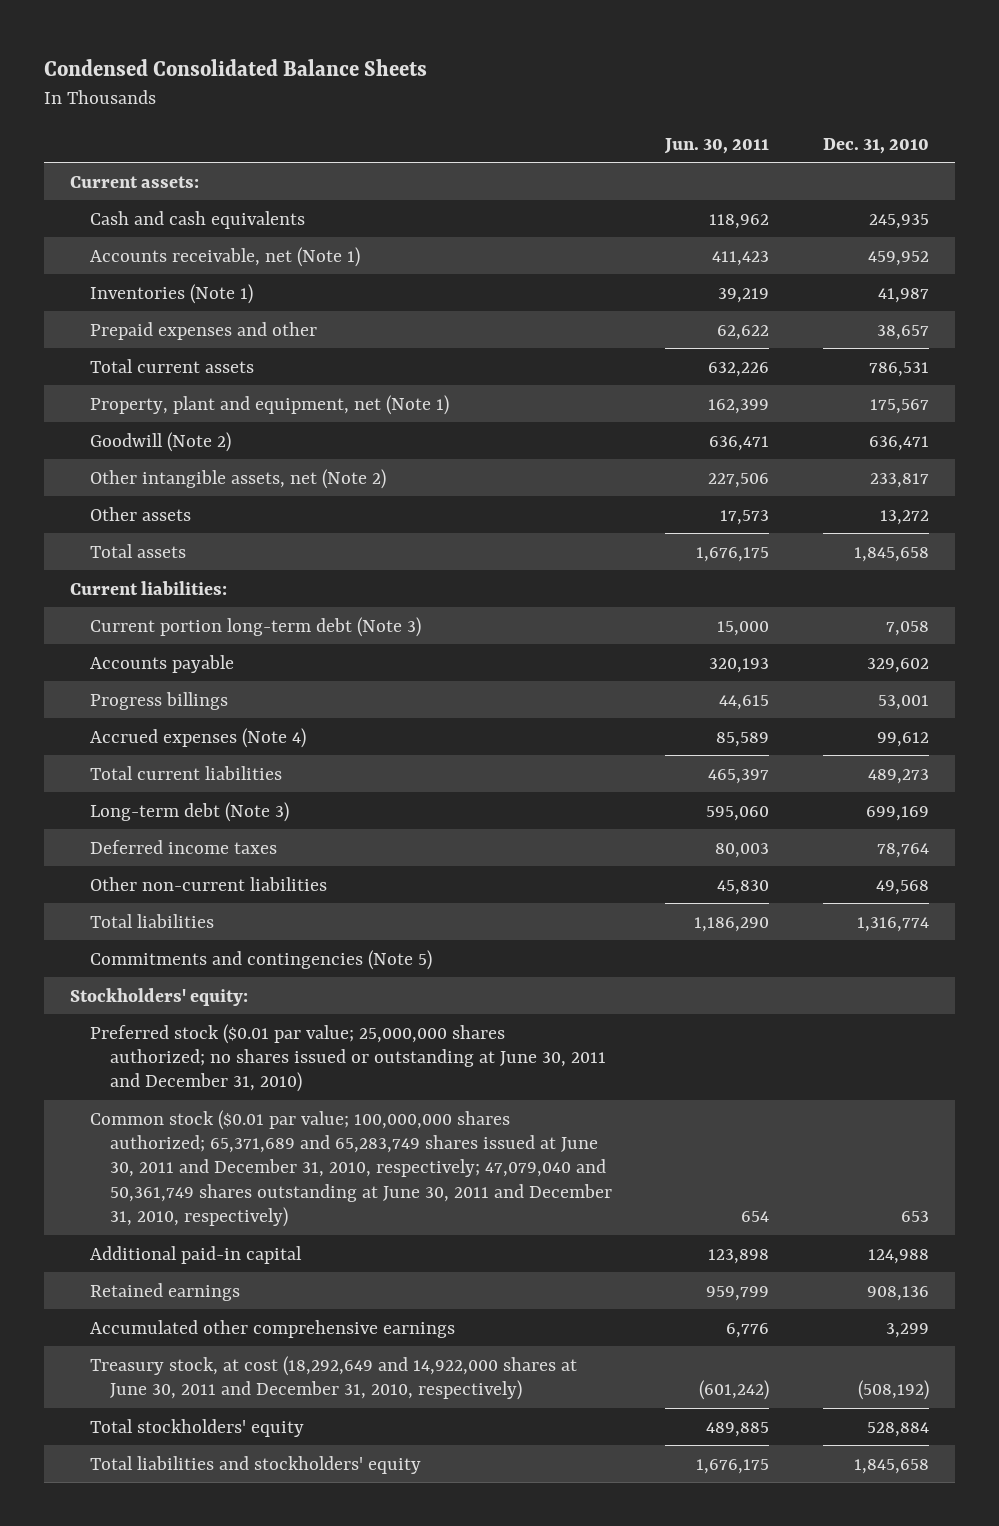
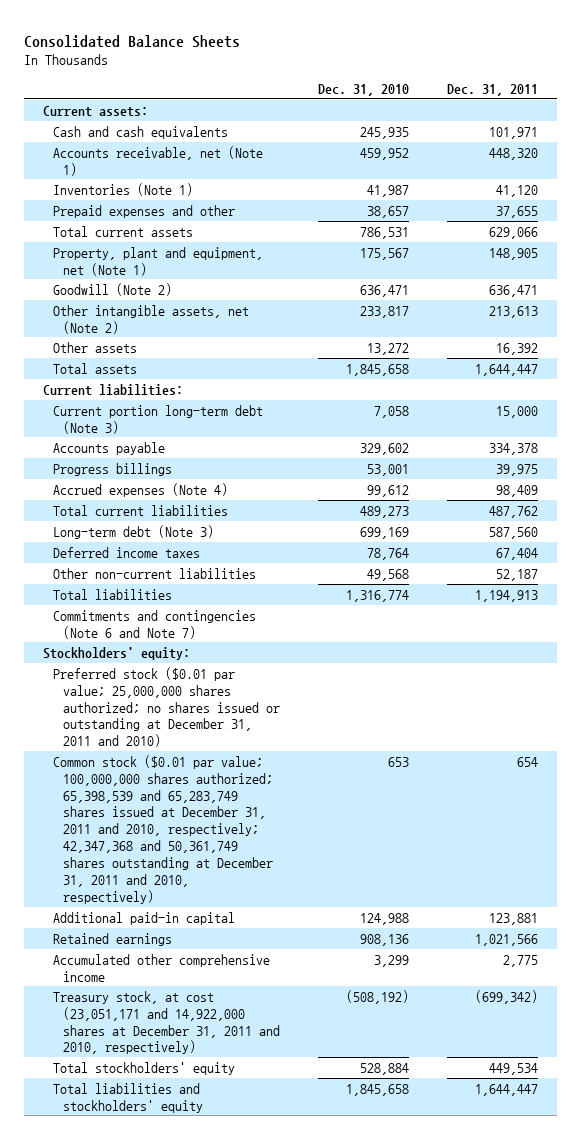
- Condensed Consolidated Balance Sheets
+ Consolidated Balance Sheets
- | Jun. 30, 2011 | Dec. 31, 2010
+ | Dec. 31, 2010 | Dec. 31, 2011
- Commitments and contingencies (Note 5)
+ Commitments and contingencies (Note 6 and Note 7)
- Preferred stock ($0.01 par value; 25,000,000 shares authorized; no shares issued or outstanding at June 30, 2011 and December 31, 2010)
- Common stock ($0.01 par value; 100,000,000 shares authorized; 65,371,689 and 65,283,749 shares issued at June 30, 2011 and December 31, 2010, respectively; 47,079,040 and 50,361,749 shares outstanding at June 30, 2011 and December 31, 2010, respectively) | 654 | 653
+ Preferred stock ($0.01 par value; 25,000,000 shares authorized; no shares issued or outstanding at December 31, 2011 and 2010)
+ Common stock ($0.01 par value; 100,000,000 shares authorized; 65,398,539 and 65,283,749 shares issued at December 31, 2011 and 2010, respectively; 42,347,368 and 50,361,749 shares outstanding at December 31, 2011 and 2010, respectively) | 653 | 654
- Accumulated other comprehensive earnings | 6,776 | 3,299
- Treasury stock, at cost (18,292,649 and 14,922,000 shares at June 30, 2011 and December 31, 2010, respectively) | (601,242) | (508,192)
+ Accumulated other comprehensive income | 3,299 | 2,775
+ Treasury stock, at cost (23,051,171 and 14,922,000 shares at December 31, 2011 and 2010, respectively) | (508,192) | (699,342)

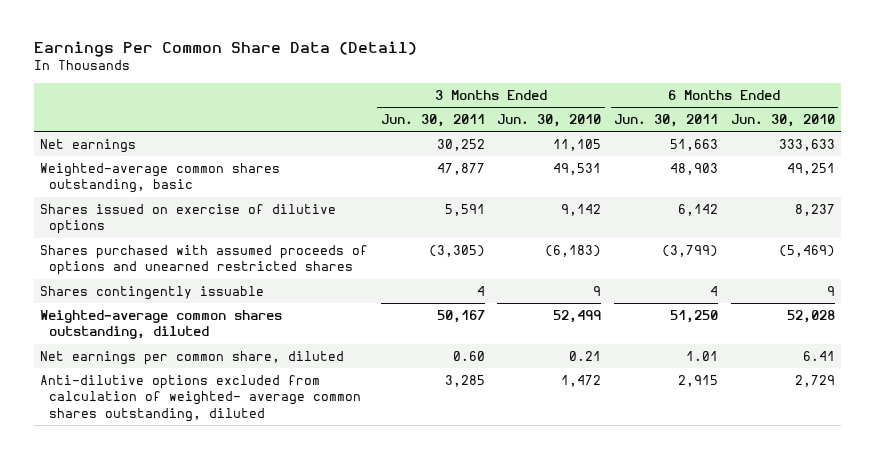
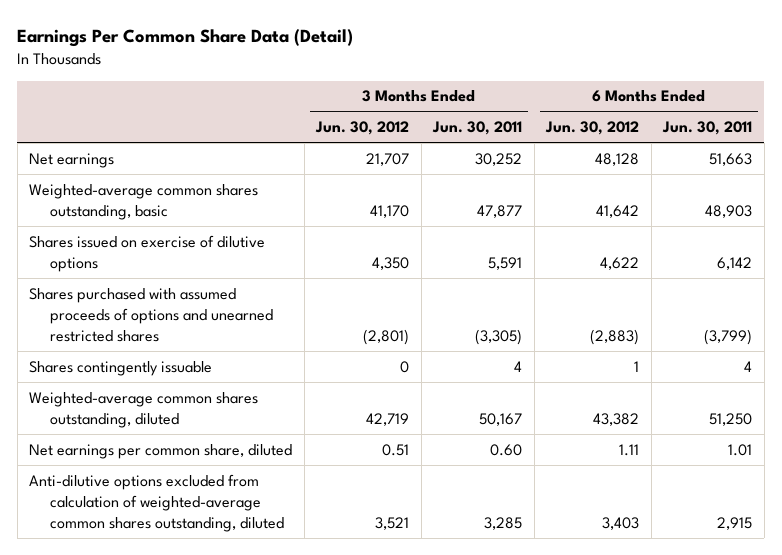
- | 3 Months Ended Jun. 30, 2011 | 3 Months Ended Jun. 30, 2010 | 6 Months Ended Jun. 30, 2011 | 6 Months Ended Jun. 30, 2010
+ | 3 Months Ended Jun. 30, 2012 | 3 Months Ended Jun. 30, 2011 | 6 Months Ended Jun. 30, 2012 | 6 Months Ended Jun. 30, 2011
- Anti-dilutive options excluded from calculation of weighted- average common shares outstanding, diluted | 3,285 | 1,472 | 2,915 | 2,729
+ Anti-dilutive options excluded from calculation of weighted-average common shares outstanding, diluted | 3,521 | 3,285 | 3,403 | 2,915

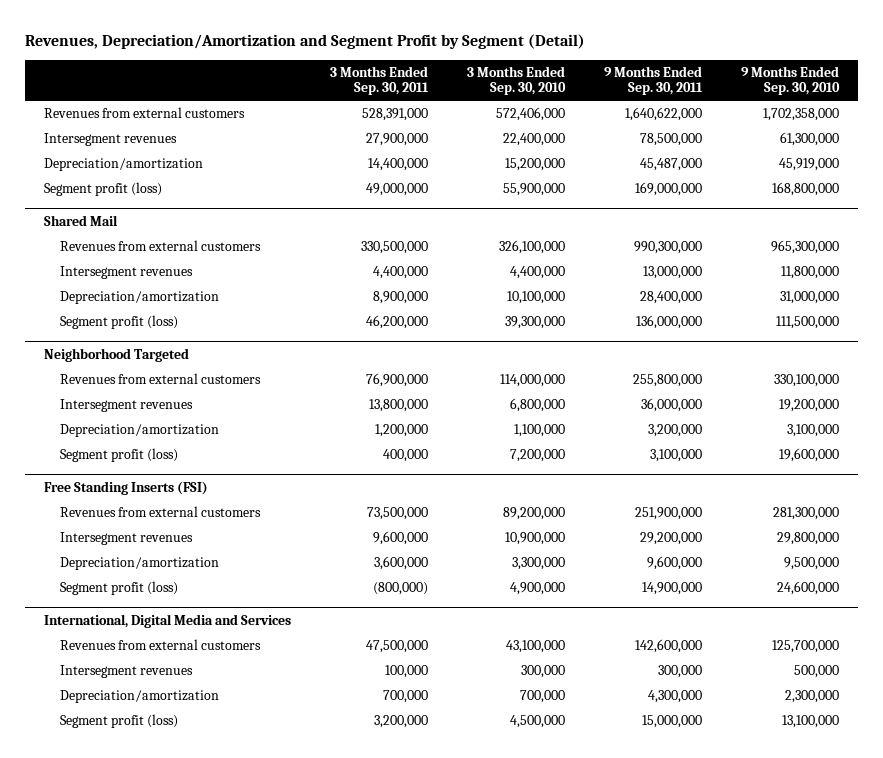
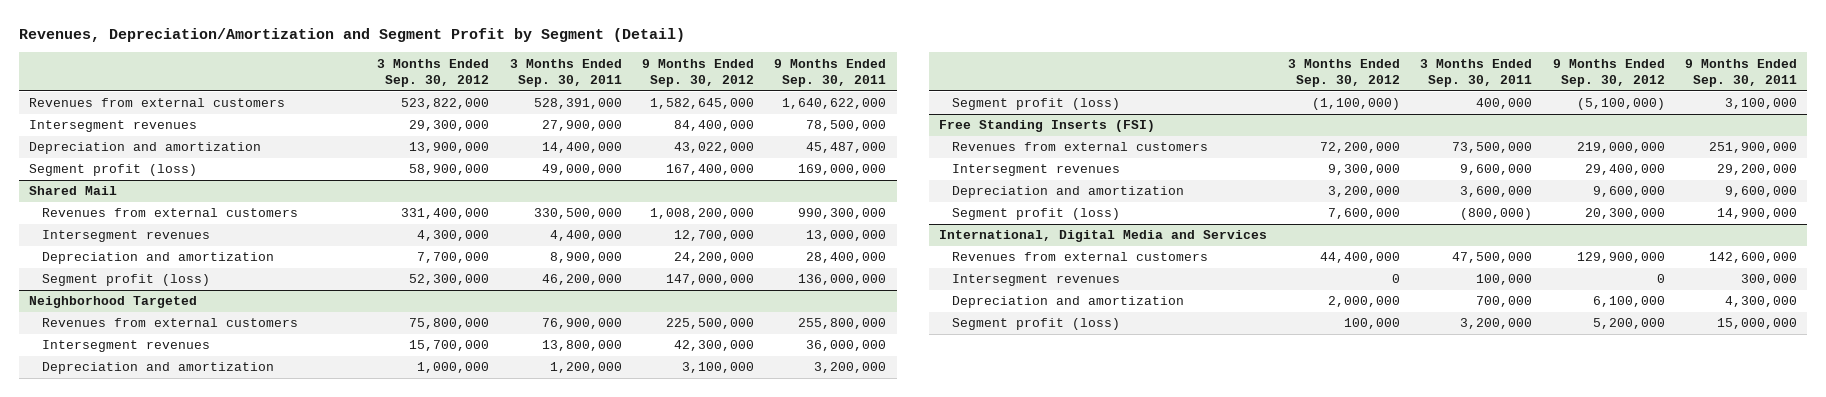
- | 3 Months Ended Sep. 30, 2011 | 3 Months Ended Sep. 30, 2010 | 9 Months Ended Sep. 30, 2011 | 9 Months Ended Sep. 30, 2010
+ | 3 Months Ended Sep. 30, 2012 | 3 Months Ended Sep. 30, 2011 | 9 Months Ended Sep. 30, 2012 | 9 Months Ended Sep. 30, 2011
- Depreciation/amortization | 14,400,000 | 15,200,000 | 45,487,000 | 45,919,000
+ Depreciation and amortization | 13,900,000 | 14,400,000 | 43,022,000 | 45,487,000
@ Shared Mail
- Depreciation/amortization | 8,900,000 | 10,100,000 | 28,400,000 | 31,000,000
+ Depreciation and amortization | 7,700,000 | 8,900,000 | 24,200,000 | 28,400,000
@ Neighborhood Targeted
- Depreciation/amortization | 1,200,000 | 1,100,000 | 3,200,000 | 3,100,000
+ Depreciation and amortization | 1,000,000 | 1,200,000 | 3,100,000 | 3,200,000
@ Free Standing Inserts (FSI)
- Depreciation/amortization | 3,600,000 | 3,300,000 | 9,600,000 | 9,500,000
+ Depreciation and amortization | 3,200,000 | 3,600,000 | 9,600,000 | 9,600,000
@ International, Digital Media and Services
- Depreciation/amortization | 700,000 | 700,000 | 4,300,000 | 2,300,000
+ Depreciation and amortization | 2,000,000 | 700,000 | 6,100,000 | 4,300,000

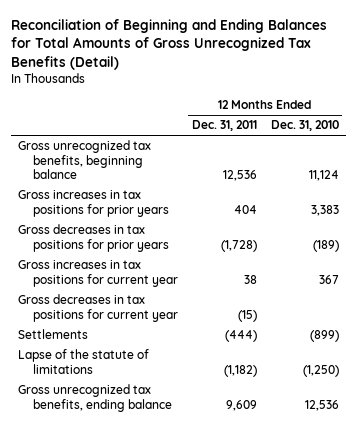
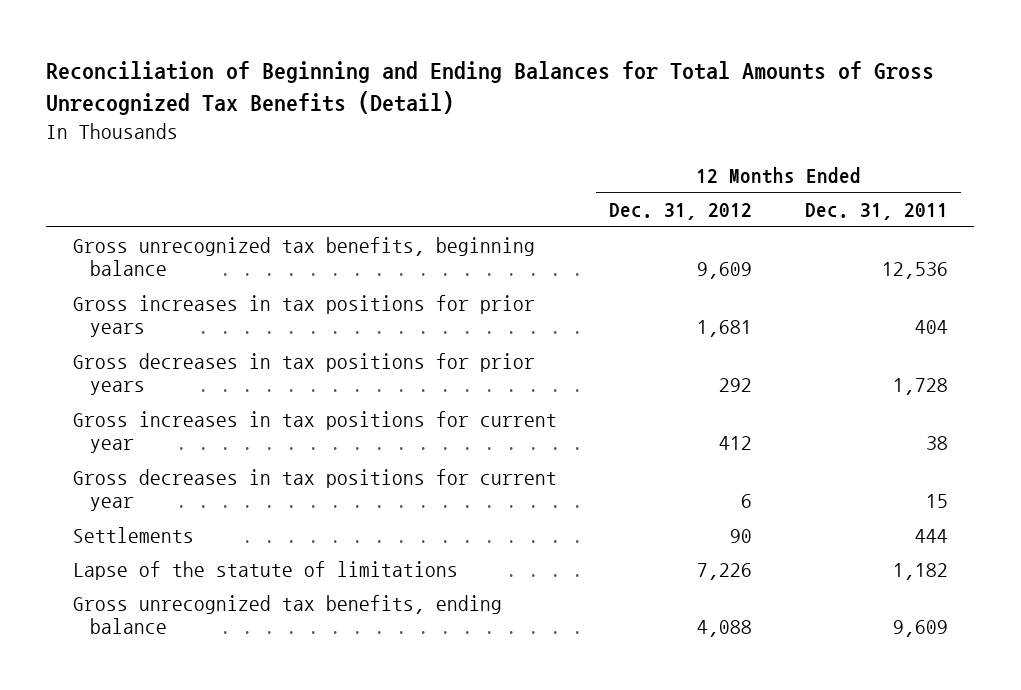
- | 12 Months Ended Dec. 31, 2011 | 12 Months Ended Dec. 31, 2010
+ | 12 Months Ended Dec. 31, 2012 | 12 Months Ended Dec. 31, 2011
- Gross decreases in tax positions for prior years | (1,728) | (189)
+ Gross decreases in tax positions for prior years | 292 | 1,728
- Gross decreases in tax positions for current year | (15) |
- Settlements | (444) | (899)
- Lapse of the statute of limitations | (1,182) | (1,250)
+ Gross decreases in tax positions for current year | 6 | 15
+ Settlements | 90 | 444
+ Lapse of the statute of limitations | 7,226 | 1,182

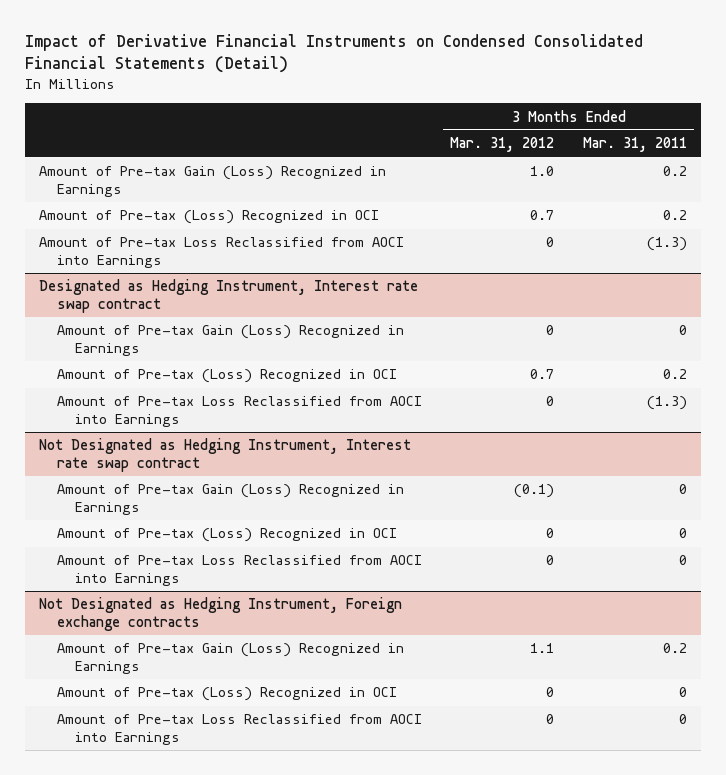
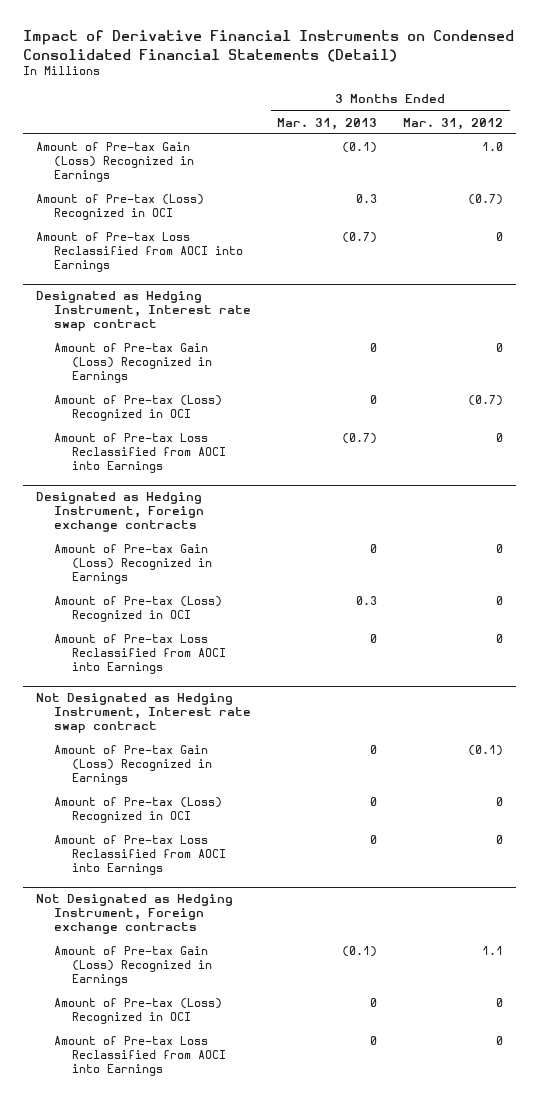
- | 3 Months Ended Mar. 31, 2012 | 3 Months Ended Mar. 31, 2011
+ | 3 Months Ended Mar. 31, 2013 | 3 Months Ended Mar. 31, 2012
- Amount of Pre-tax (Loss) Recognized in OCI | 0.7 | 0.2
+ Amount of Pre-tax (Loss) Recognized in OCI | 0.3 | (0.7)
@ Designated as Hedging Instrument, Interest rate swap contract
- Amount of Pre-tax (Loss) Recognized in OCI | 0.7 | 0.2
+ Amount of Pre-tax (Loss) Recognized in OCI | 0 | (0.7)
+ Designated as Hedging Instrument, Foreign exchange contracts
+ Amount of Pre-tax Gain (Loss) Recognized in Earnings | 0 | 0
+ Amount of Pre-tax (Loss) Recognized in OCI | 0.3 | 0
+ Amount of Pre-tax Loss Reclassified from AOCI into Earnings | 0 | 0

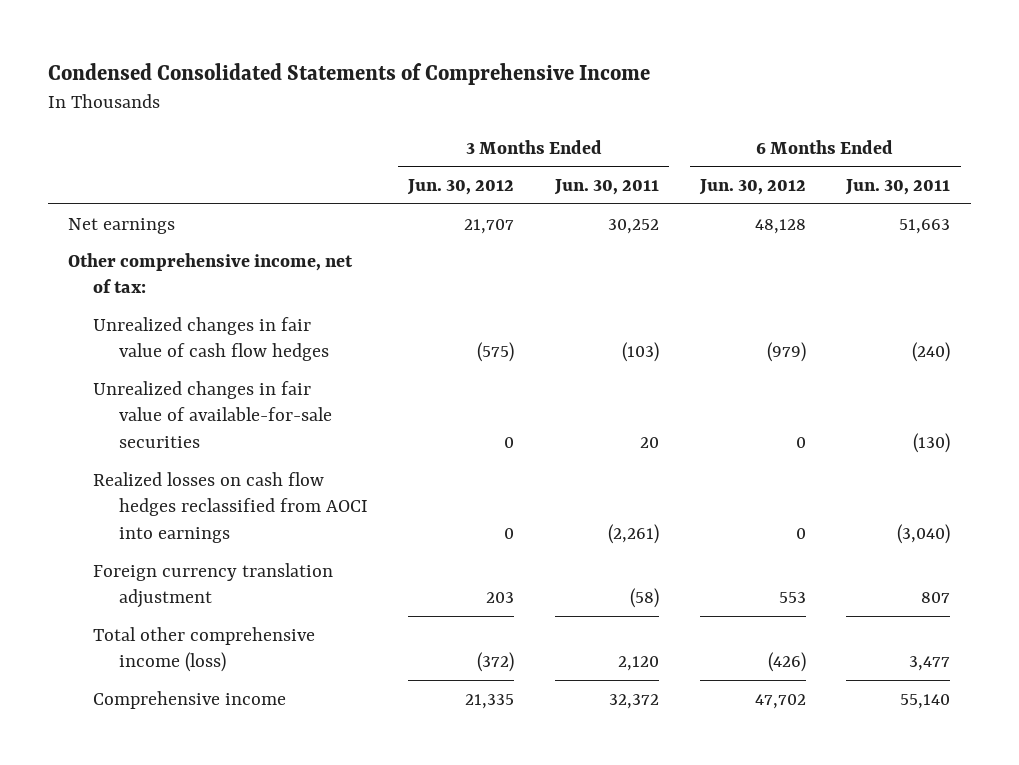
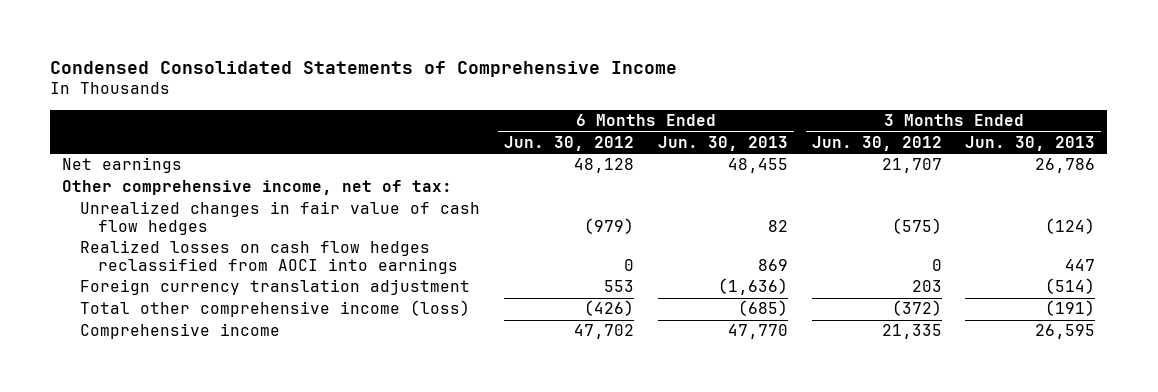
- | 3 Months Ended Jun. 30, 2012 | 3 Months Ended Jun. 30, 2011 | 6 Months Ended Jun. 30, 2012 | 6 Months Ended Jun. 30, 2011
+ | 6 Months Ended Jun. 30, 2012 | 6 Months Ended Jun. 30, 2013 | 3 Months Ended Jun. 30, 2012 | 3 Months Ended Jun. 30, 2013
- Unrealized changes in fair value of available-for-sale securities | 0 | 20 | 0 | (130)

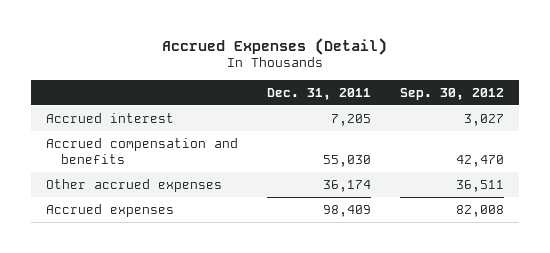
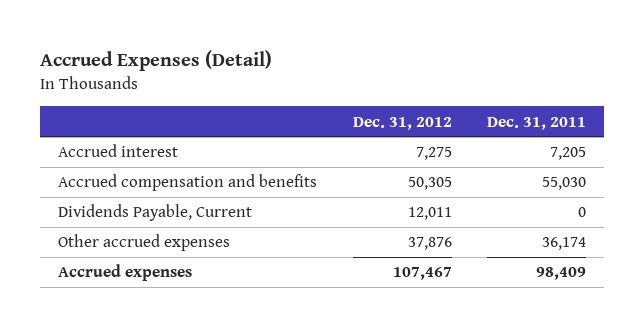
- | Dec. 31, 2011 | Sep. 30, 2012
+ | Dec. 31, 2012 | Dec. 31, 2011
+ Dividends Payable, Current | 12,011 | 0

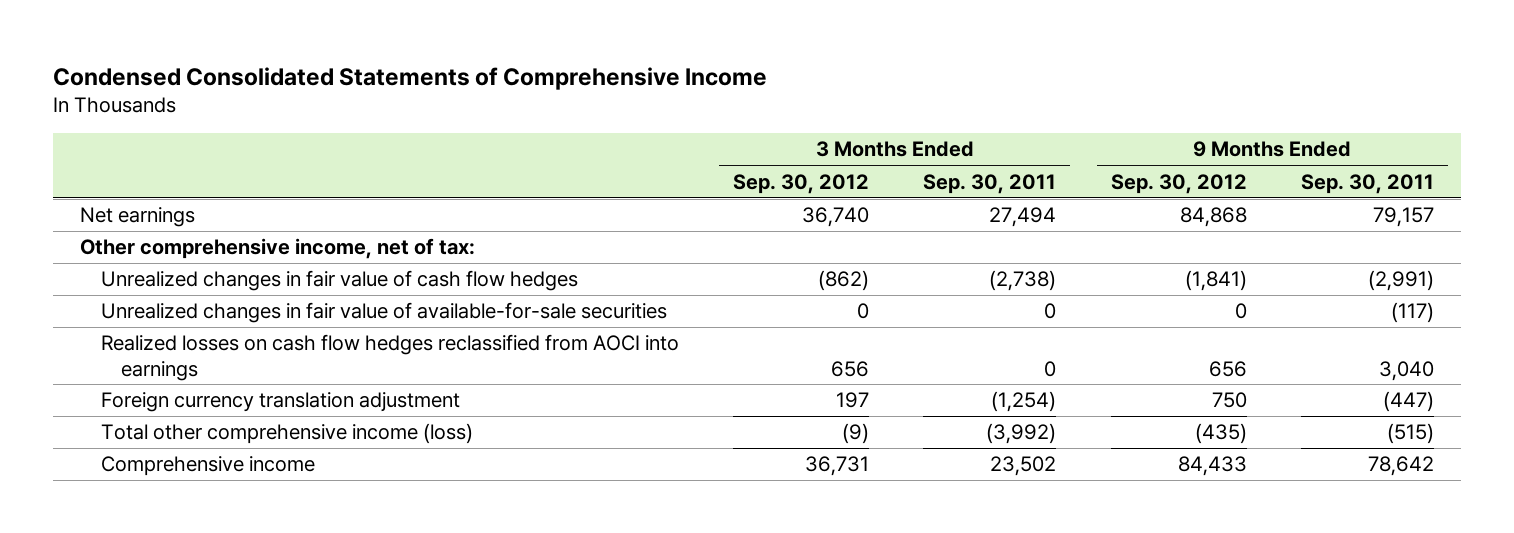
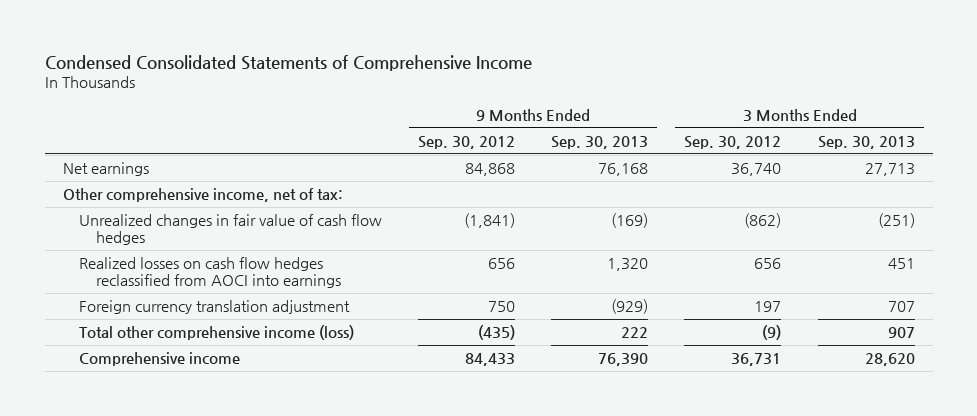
- | 3 Months Ended Sep. 30, 2012 | 3 Months Ended Sep. 30, 2011 | 9 Months Ended Sep. 30, 2012 | 9 Months Ended Sep. 30, 2011
+ | 9 Months Ended Sep. 30, 2012 | 9 Months Ended Sep. 30, 2013 | 3 Months Ended Sep. 30, 2012 | 3 Months Ended Sep. 30, 2013
- Unrealized changes in fair value of available-for-sale securities | 0 | 0 | 0 | (117)

